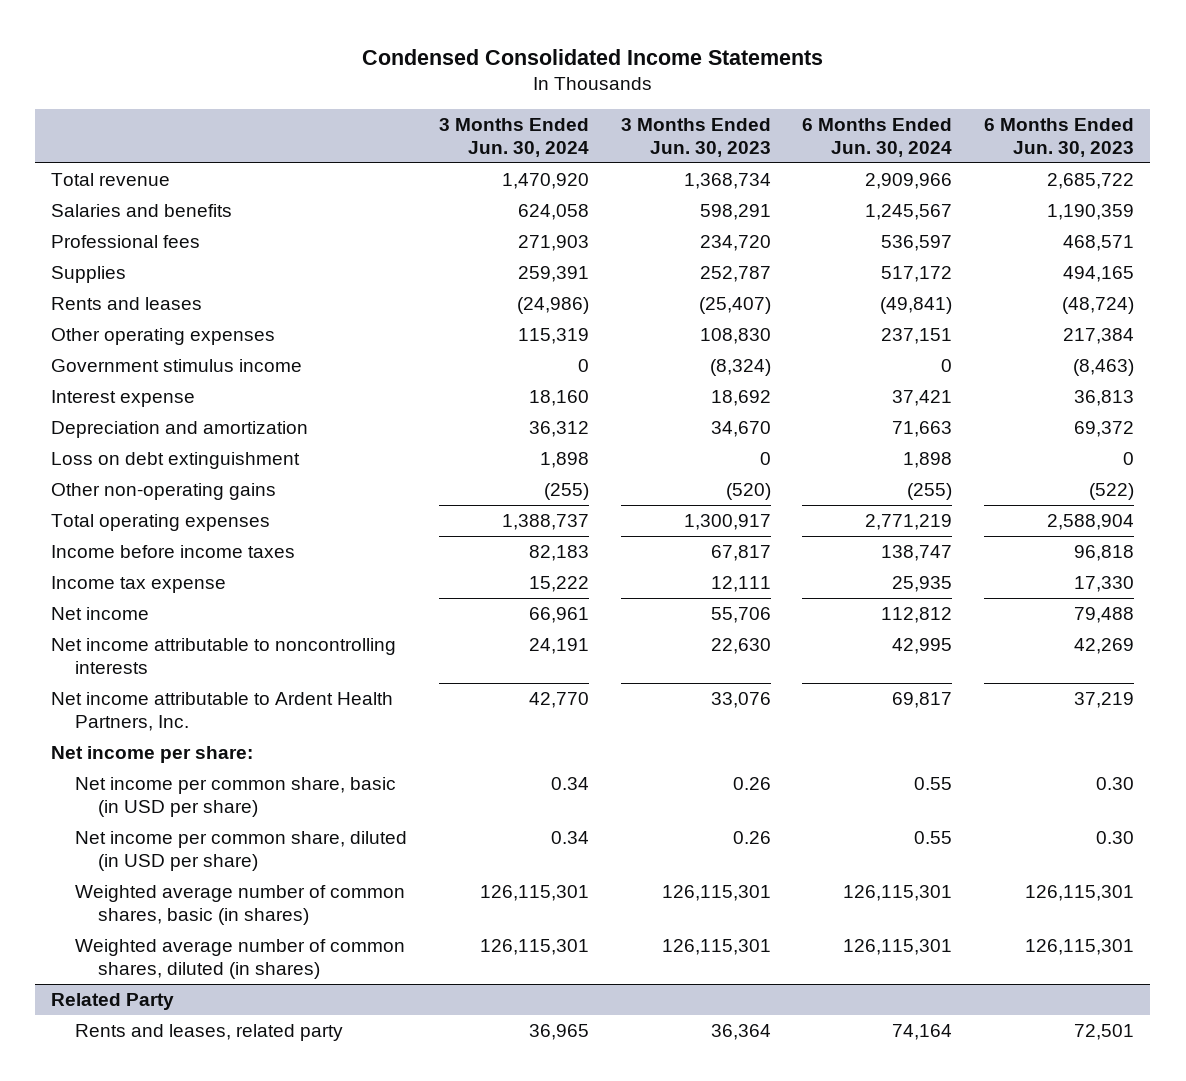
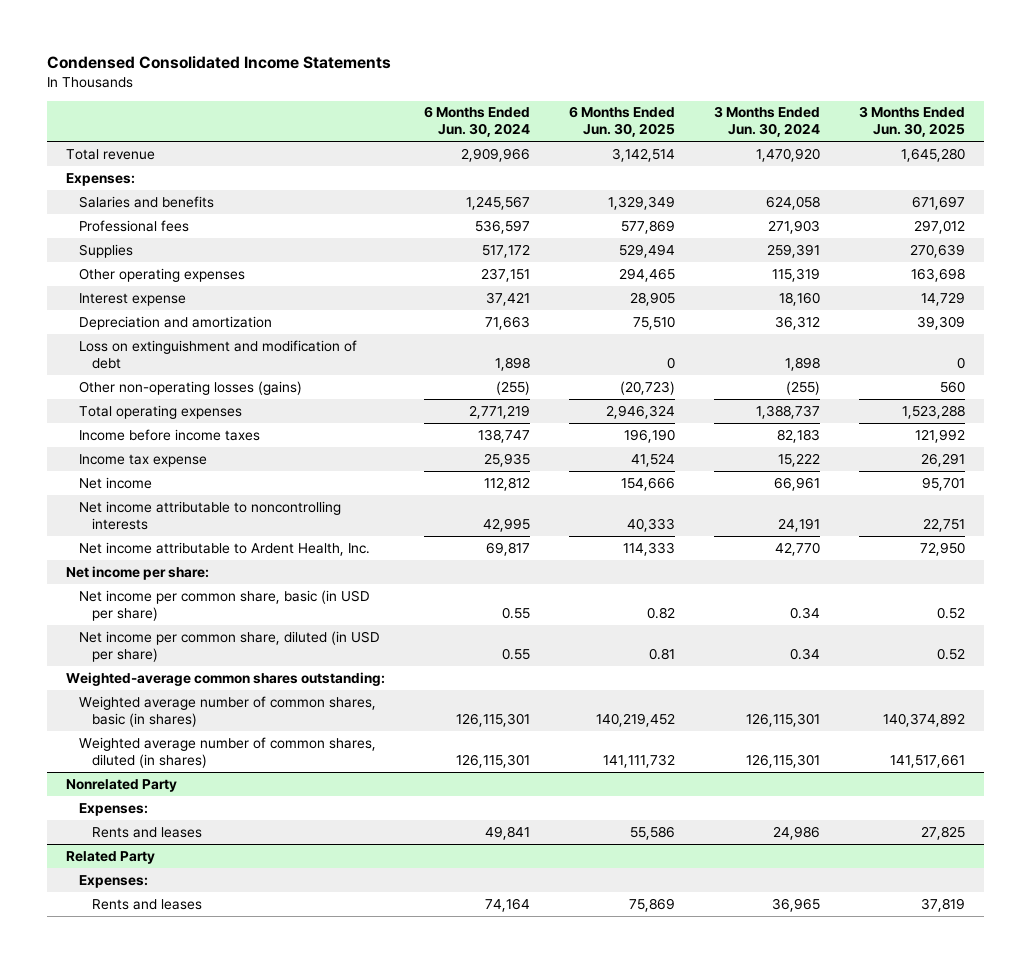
- | 3 Months Ended Jun. 30, 2024 | 3 Months Ended Jun. 30, 2023 | 6 Months Ended Jun. 30, 2024 | 6 Months Ended Jun. 30, 2023
+ | 6 Months Ended Jun. 30, 2024 | 6 Months Ended Jun. 30, 2025 | 3 Months Ended Jun. 30, 2024 | 3 Months Ended Jun. 30, 2025
+ Expenses:
- Rents and leases | (24,986) | (25,407) | (49,841) | (48,724)
- Government stimulus income | 0 | (8,324) | 0 | (8,463)
- Loss on debt extinguishment | 1,898 | 0 | 1,898 | 0
- Other non-operating gains | (255) | (520) | (255) | (522)
+ Loss on extinguishment and modification of debt | 1,898 | 0 | 1,898 | 0
+ Other non-operating losses (gains) | (255) | (20,723) | (255) | 560
- Net income attributable to Ardent Health Partners, Inc. | 42,770 | 33,076 | 69,817 | 37,219
+ Net income attributable to Ardent Health, Inc. | 69,817 | 114,333 | 42,770 | 72,950
+ Weighted-average common shares outstanding:
+ Nonrelated Party
+ Expenses:
+ Rents and leases | 49,841 | 55,586 | 24,986 | 27,825
@ Related Party
- Rents and leases, related party | 36,965 | 36,364 | 74,164 | 72,501
+ Expenses:
+ Rents and leases | 74,164 | 75,869 | 36,965 | 37,819

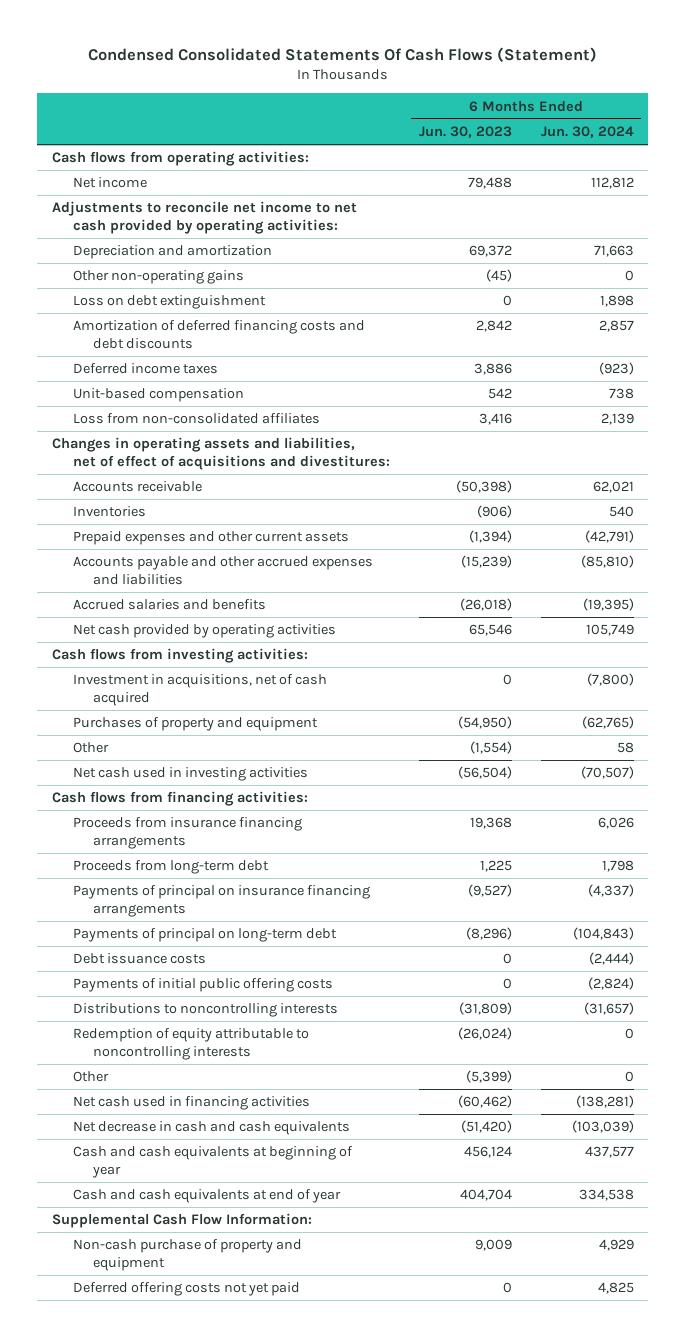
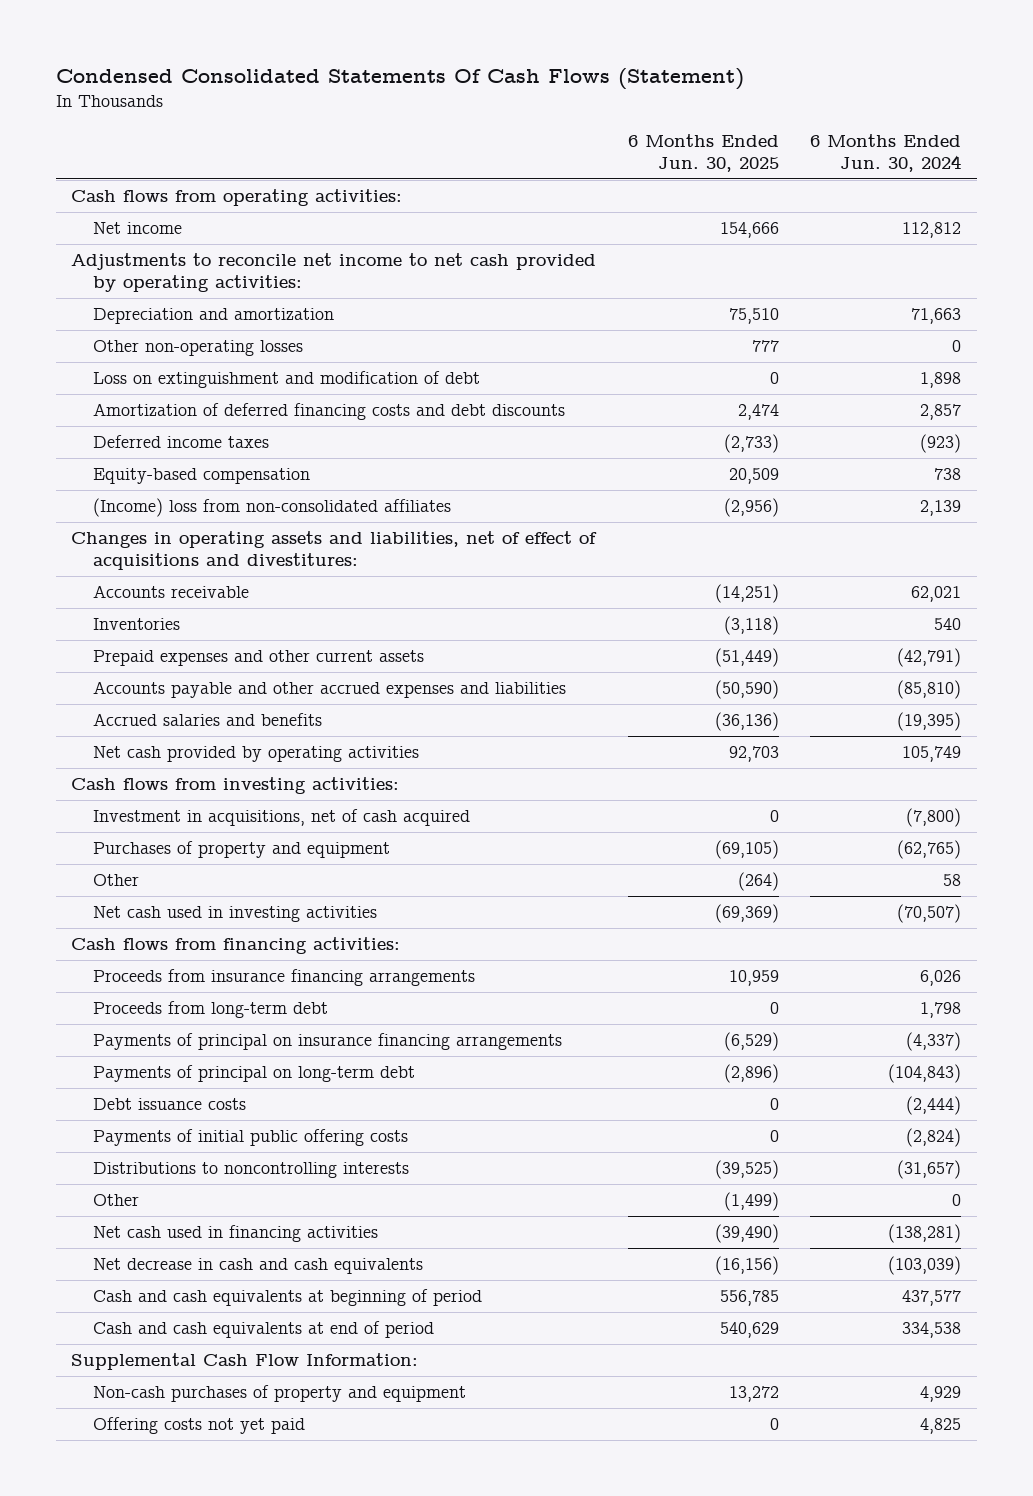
- | 6 Months Ended Jun. 30, 2023 | 6 Months Ended Jun. 30, 2024
+ | 6 Months Ended Jun. 30, 2025 | 6 Months Ended Jun. 30, 2024
- Other non-operating gains | (45) | 0
- Loss on debt extinguishment | 0 | 1,898
+ Other non-operating losses | 777 | 0
+ Loss on extinguishment and modification of debt | 0 | 1,898
- Unit-based compensation | 542 | 738
- Loss from non-consolidated affiliates | 3,416 | 2,139
+ Equity-based compensation | 20,509 | 738
+ (Income) loss from non-consolidated affiliates | (2,956) | 2,139
- Redemption of equity attributable to noncontrolling interests | (26,024) | 0
- Cash and cash equivalents at beginning of year | 456,124 | 437,577
- Cash and cash equivalents at end of year | 404,704 | 334,538
+ Cash and cash equivalents at beginning of period | 556,785 | 437,577
+ Cash and cash equivalents at end of period | 540,629 | 334,538
- Non-cash purchase of property and equipment | 9,009 | 4,929
- Deferred offering costs not yet paid | 0 | 4,825
+ Non-cash purchases of property and equipment | 13,272 | 4,929
+ Offering costs not yet paid | 0 | 4,825

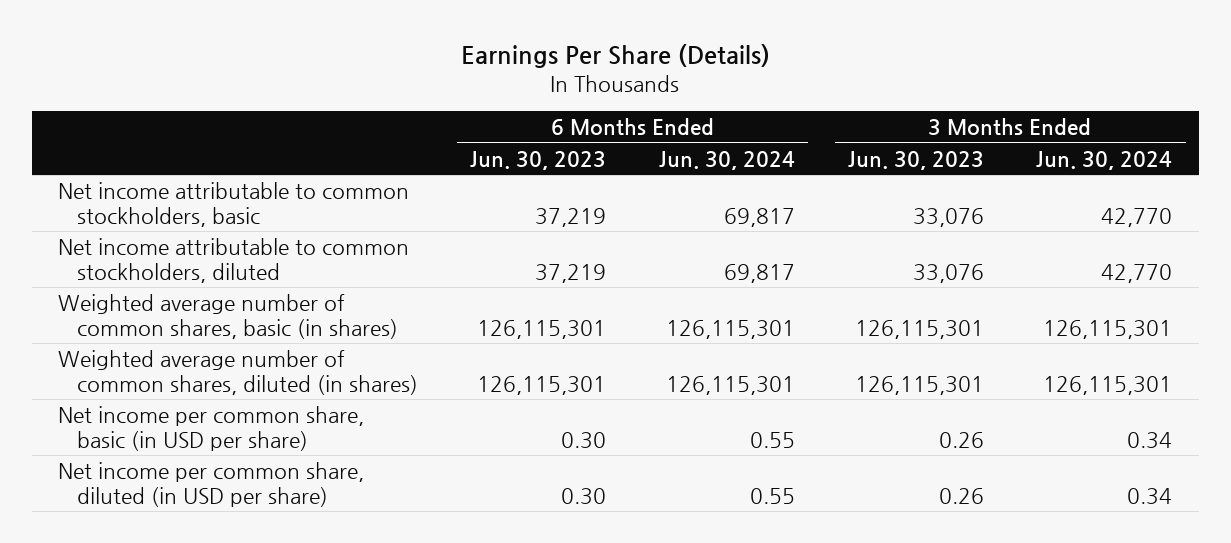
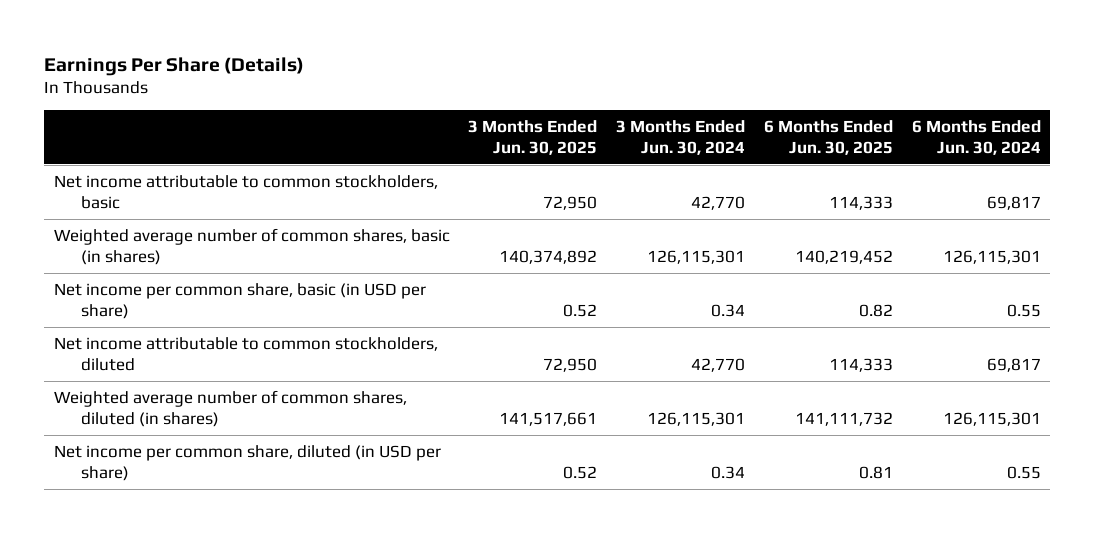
- | 6 Months Ended Jun. 30, 2023 | 6 Months Ended Jun. 30, 2024 | 3 Months Ended Jun. 30, 2023 | 3 Months Ended Jun. 30, 2024
+ | 3 Months Ended Jun. 30, 2025 | 3 Months Ended Jun. 30, 2024 | 6 Months Ended Jun. 30, 2025 | 6 Months Ended Jun. 30, 2024
moved down: Net income attributable to common stockholders, diluted | 72,950 | 42,770 | 114,333 | 69,817
moved down: Weighted average number of common shares, diluted (in shares) | 141,517,661 | 126,115,301 | 141,111,732 | 126,115,301

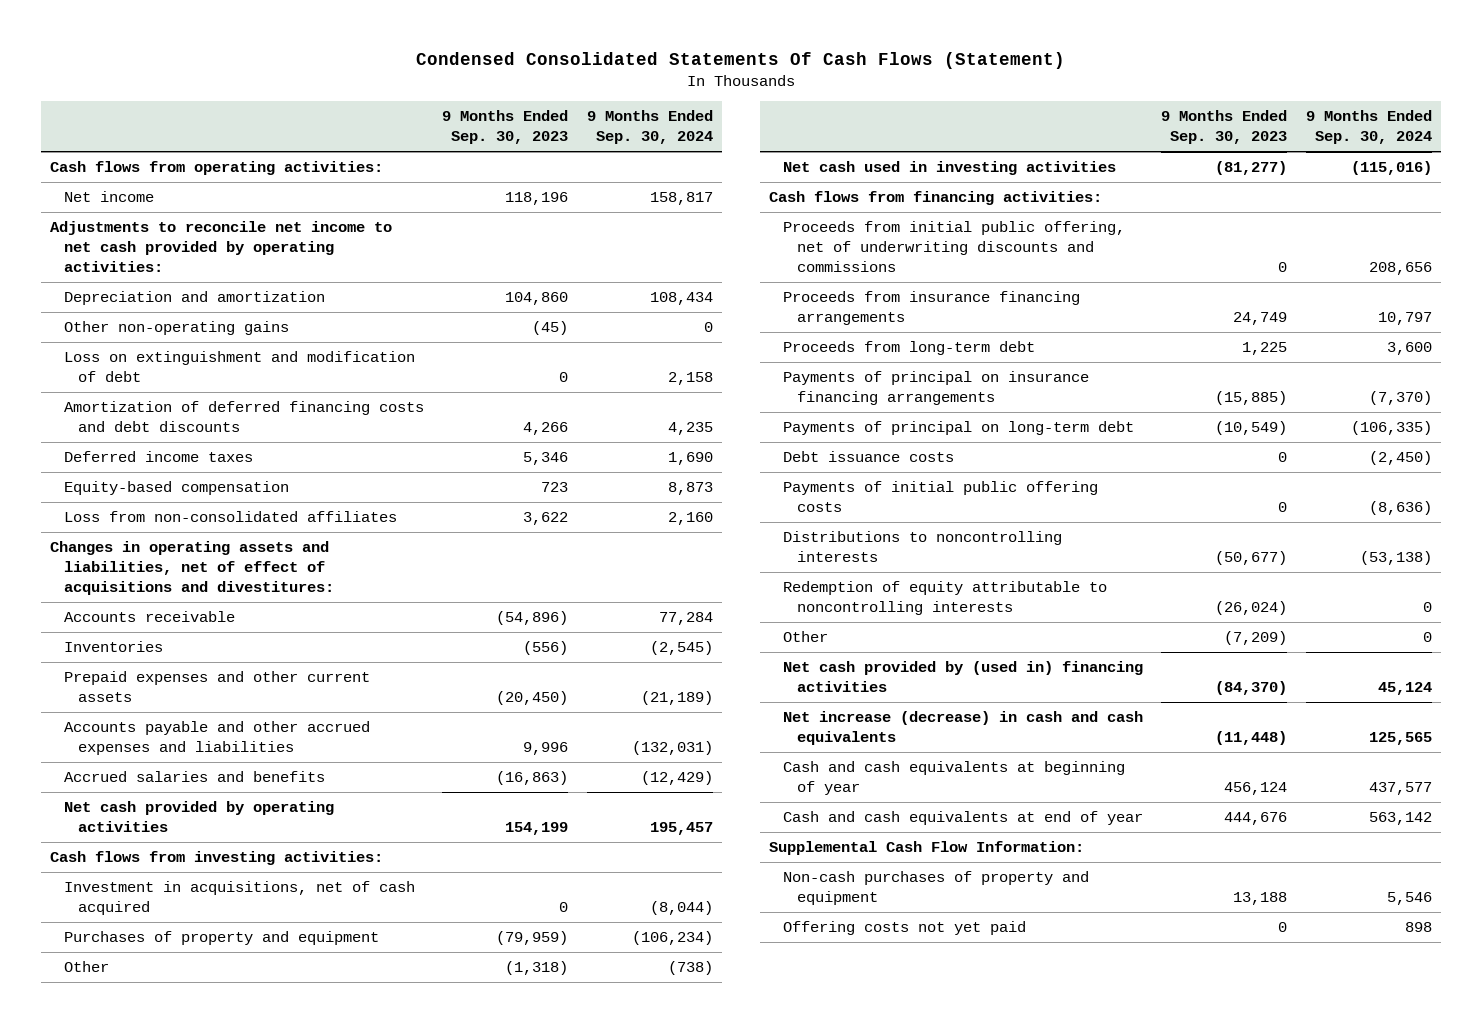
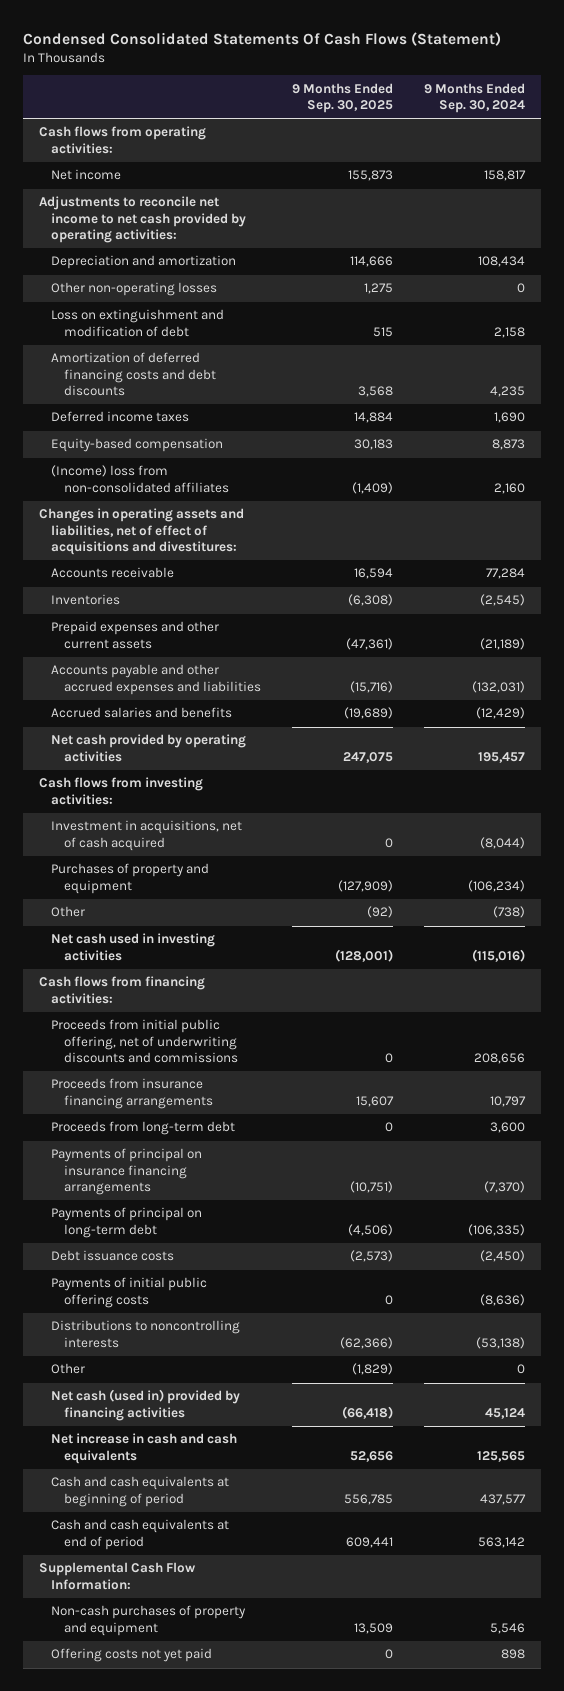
- | 9 Months Ended Sep. 30, 2023 | 9 Months Ended Sep. 30, 2024
+ | 9 Months Ended Sep. 30, 2025 | 9 Months Ended Sep. 30, 2024
- Other non-operating gains | (45) | 0
+ Other non-operating losses | 1,275 | 0
- Loss from non-consolidated affiliates | 3,622 | 2,160
+ (Income) loss from non-consolidated affiliates | (1,409) | 2,160
- Redemption of equity attributable to noncontrolling interests | (26,024) | 0
- Net cash provided by (used in) financing activities | (84,370) | 45,124
- Net increase (decrease) in cash and cash equivalents | (11,448) | 125,565
- Cash and cash equivalents at beginning of year | 456,124 | 437,577
- Cash and cash equivalents at end of year | 444,676 | 563,142
+ Net cash (used in) provided by financing activities | (66,418) | 45,124
+ Net increase in cash and cash equivalents | 52,656 | 125,565
+ Cash and cash equivalents at beginning of period | 556,785 | 437,577
+ Cash and cash equivalents at end of period | 609,441 | 563,142

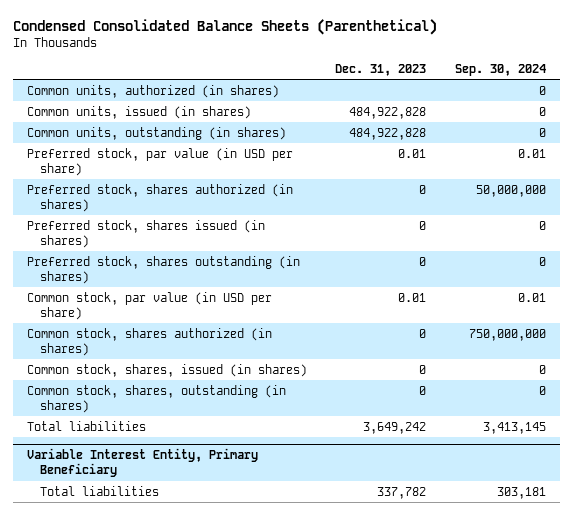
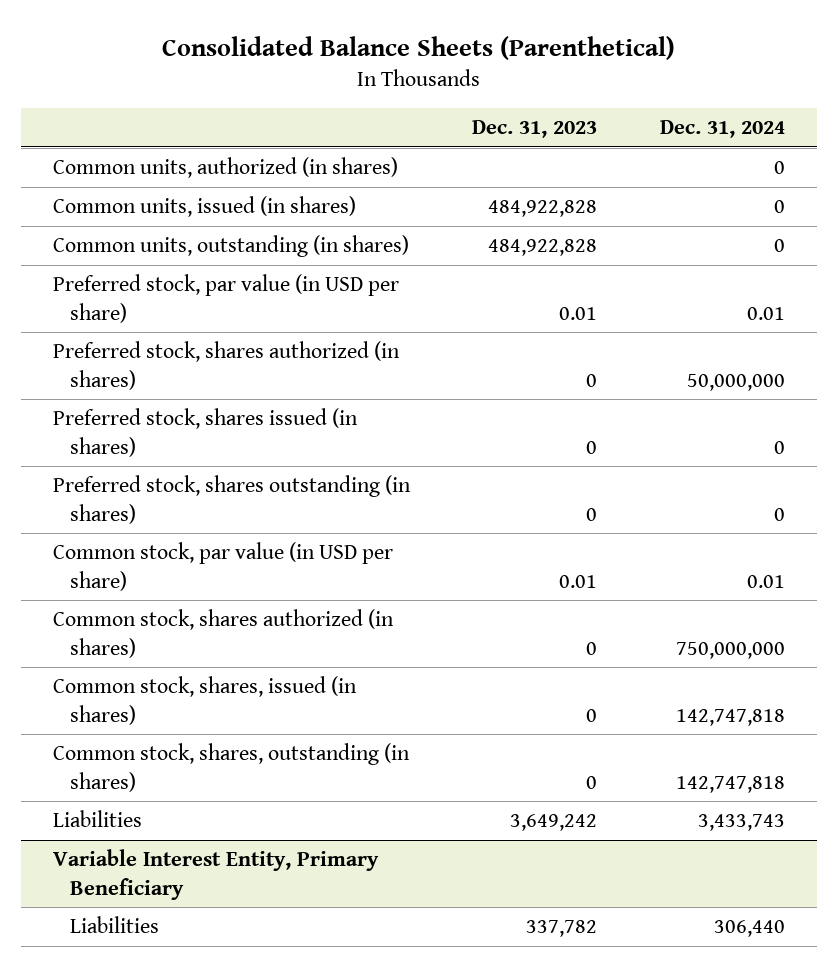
- Condensed Consolidated Balance Sheets (Parenthetical)
+ Consolidated Balance Sheets (Parenthetical)
- | Dec. 31, 2023 | Sep. 30, 2024
+ | Dec. 31, 2023 | Dec. 31, 2024
- Total liabilities | 3,649,242 | 3,413,145
+ Liabilities | 3,649,242 | 3,433,743
@ Variable Interest Entity, Primary Beneficiary
- Total liabilities | 337,782 | 303,181
+ Liabilities | 337,782 | 306,440

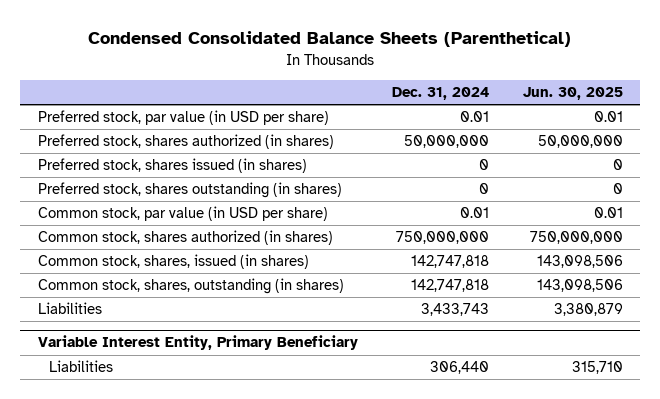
- Consolidated Balance Sheets (Parenthetical)
+ Condensed Consolidated Balance Sheets (Parenthetical)
- | Dec. 31, 2023 | Dec. 31, 2024
+ | Dec. 31, 2024 | Jun. 30, 2025
- Common units, authorized (in shares) | | 0
- Common units, issued (in shares) | 484,922,828 | 0
- Common units, outstanding (in shares) | 484,922,828 | 0

